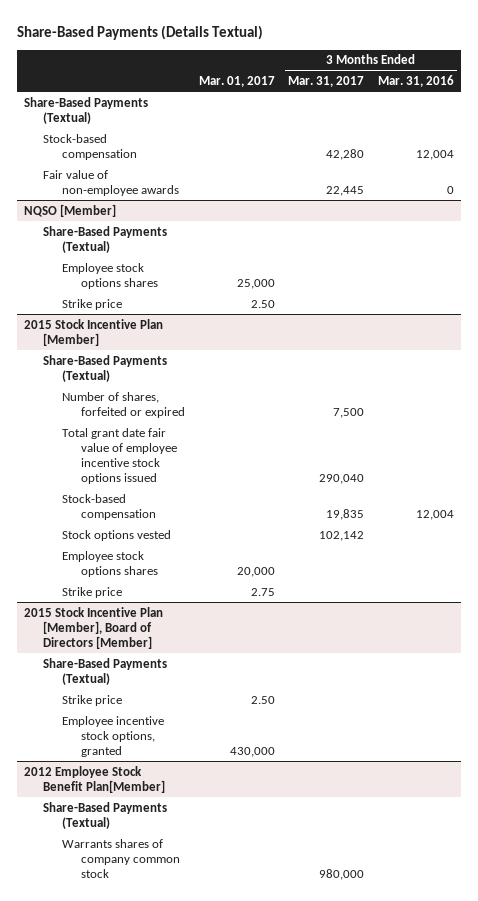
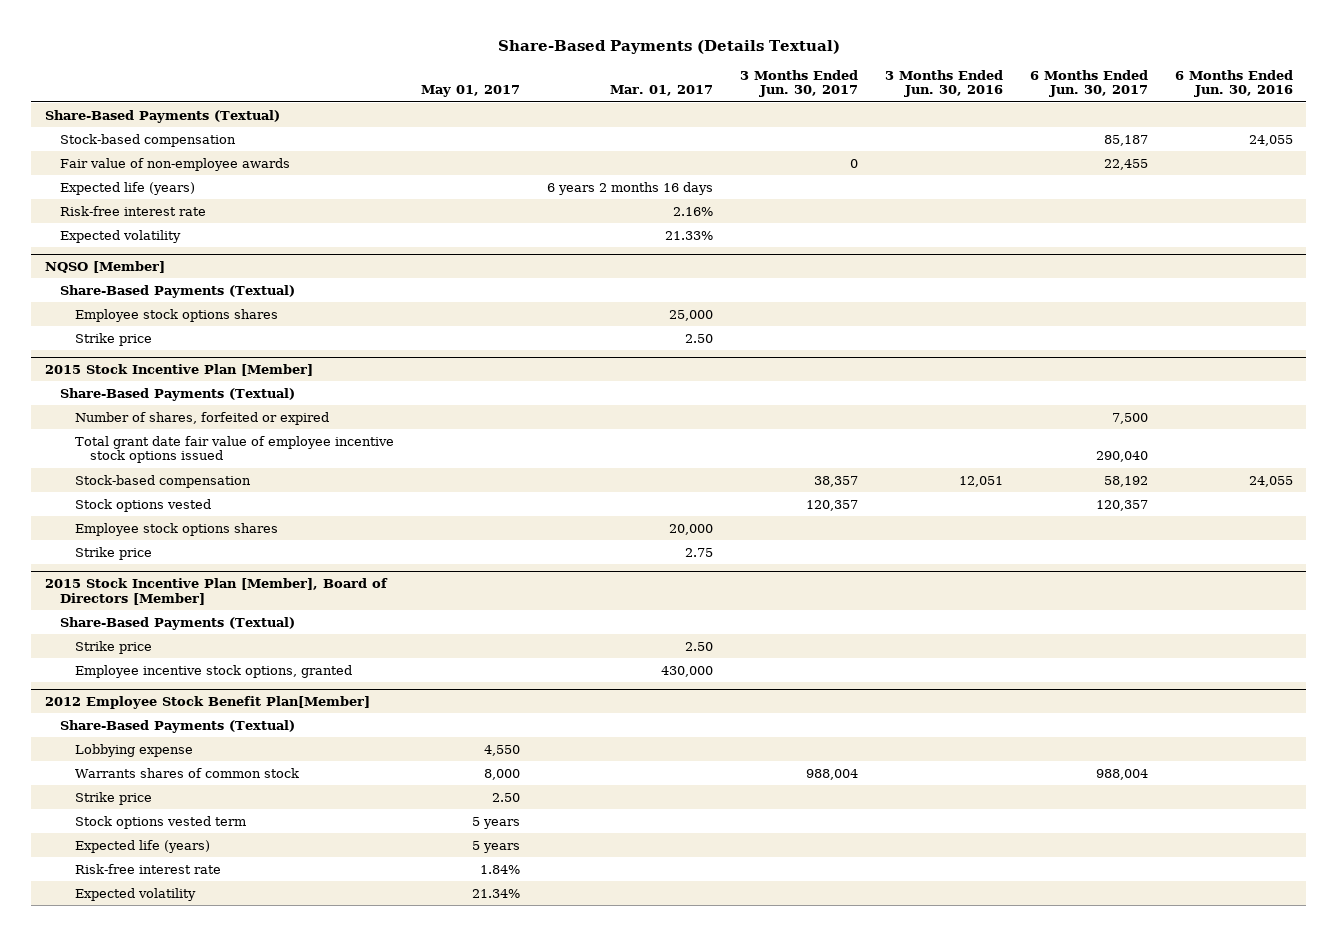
- | Mar. 01, 2017 | 3 Months Ended Mar. 31, 2017 | 3 Months Ended Mar. 31, 2016
+ | May 01, 2017 | Mar. 01, 2017 | 3 Months Ended Jun. 30, 2017 | 3 Months Ended Jun. 30, 2016 | 6 Months Ended Jun. 30, 2017 | 6 Months Ended Jun. 30, 2016
+ Expected life (years) | | 6 years 2 months 16 days | | | |
+ Risk-free interest rate | | 2.16% | | | |
+ Expected volatility | | 21.33% | | | |
@ 2012 Employee Stock Benefit Plan[Member]
- Warrants shares of company common stock | | 980,000 |
+ Lobbying expense | 4,550 | | | | |
+ Warrants shares of common stock | 8,000 | | 988,004 | | 988,004 |
+ Strike price | 2.50 | | | | |
+ Stock options vested term | 5 years | | | | |
+ Expected life (years) | 5 years | | | | |
+ Risk-free interest rate | 1.84% | | | | |
+ Expected volatility | 21.34% | | | | |

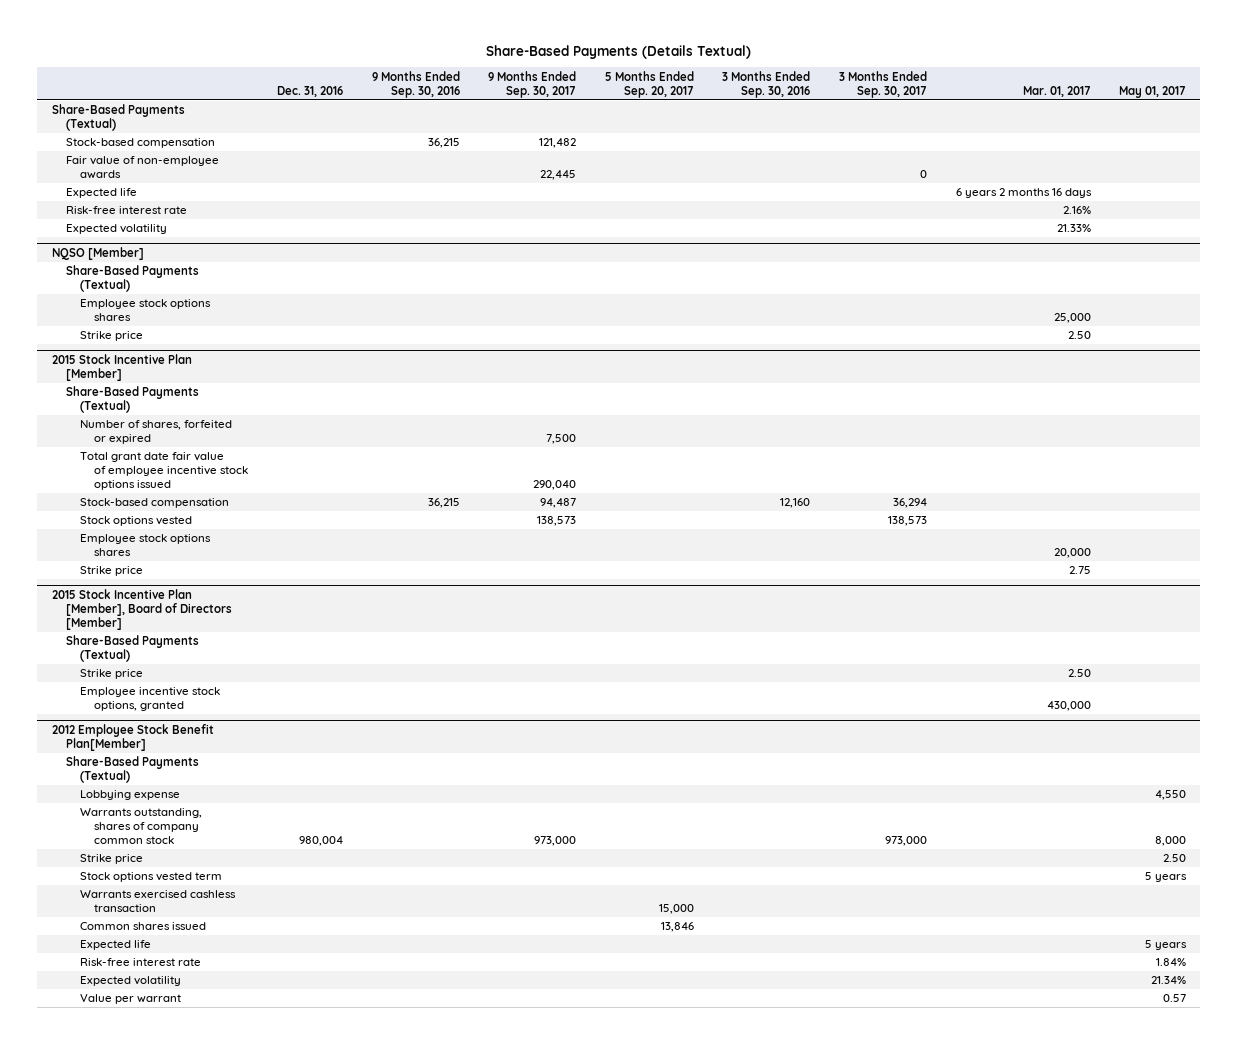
- | May 01, 2017 | Mar. 01, 2017 | 3 Months Ended Jun. 30, 2017 | 3 Months Ended Jun. 30, 2016 | 6 Months Ended Jun. 30, 2017 | 6 Months Ended Jun. 30, 2016
+ | Dec. 31, 2016 | 9 Months Ended Sep. 30, 2016 | 9 Months Ended Sep. 30, 2017 | 5 Months Ended Sep. 20, 2017 | 3 Months Ended Sep. 30, 2016 | 3 Months Ended Sep. 30, 2017 | Mar. 01, 2017 | May 01, 2017
- Expected life (years) | | 6 years 2 months 16 days | | | |
+ Expected life | | | | | | | 6 years 2 months 16 days |
@ 2012 Employee Stock Benefit Plan[Member]
- Warrants shares of common stock | 8,000 | | 988,004 | | 988,004 |
+ Warrants outstanding, shares of company common stock | 980,004 | | 973,000 | | | 973,000 | | 8,000
- Expected life (years) | 5 years | | | | |
+ Warrants exercised cashless transaction | | | | 15,000 | | | |
+ Common shares issued | | | | 13,846 | | | |
+ Expected life | | | | | | | | 5 years
+ Value per warrant | | | | | | | | 0.57

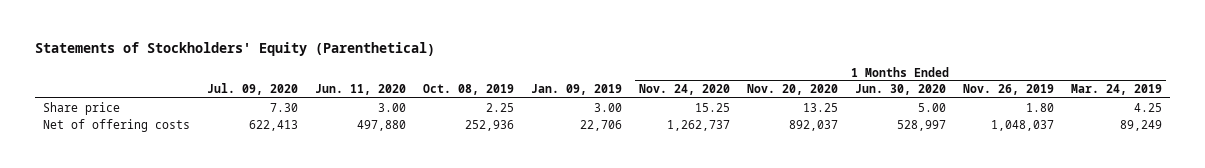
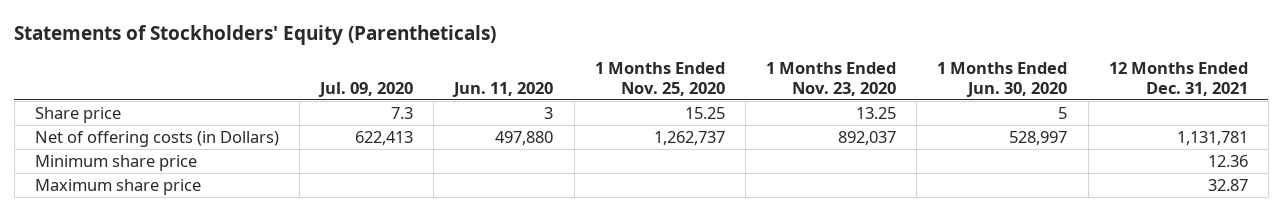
- Statements of Stockholders' Equity (Parenthetical)
+ Statements of Stockholders' Equity (Parentheticals)
- | Jul. 09, 2020 | Jun. 11, 2020 | Oct. 08, 2019 | Jan. 09, 2019 | 1 Months Ended Nov. 24, 2020 | 1 Months Ended Nov. 20, 2020 | 1 Months Ended Jun. 30, 2020 | 1 Months Ended Nov. 26, 2019 | 1 Months Ended Mar. 24, 2019
+ | Jul. 09, 2020 | Jun. 11, 2020 | 1 Months Ended Nov. 25, 2020 | 1 Months Ended Nov. 23, 2020 | 1 Months Ended Jun. 30, 2020 | 12 Months Ended Dec. 31, 2021
- Share price | 7.30 | 3.00 | 2.25 | 3.00 | 15.25 | 13.25 | 5.00 | 1.80 | 4.25
- Net of offering costs | 622,413 | 497,880 | 252,936 | 22,706 | 1,262,737 | 892,037 | 528,997 | 1,048,037 | 89,249
+ Share price | 7.3 | 3 | 15.25 | 13.25 | 5 |
+ Net of offering costs (in Dollars) | 622,413 | 497,880 | 1,262,737 | 892,037 | 528,997 | 1,131,781
+ Minimum share price | | | | | | 12.36
+ Maximum share price | | | | | | 32.87

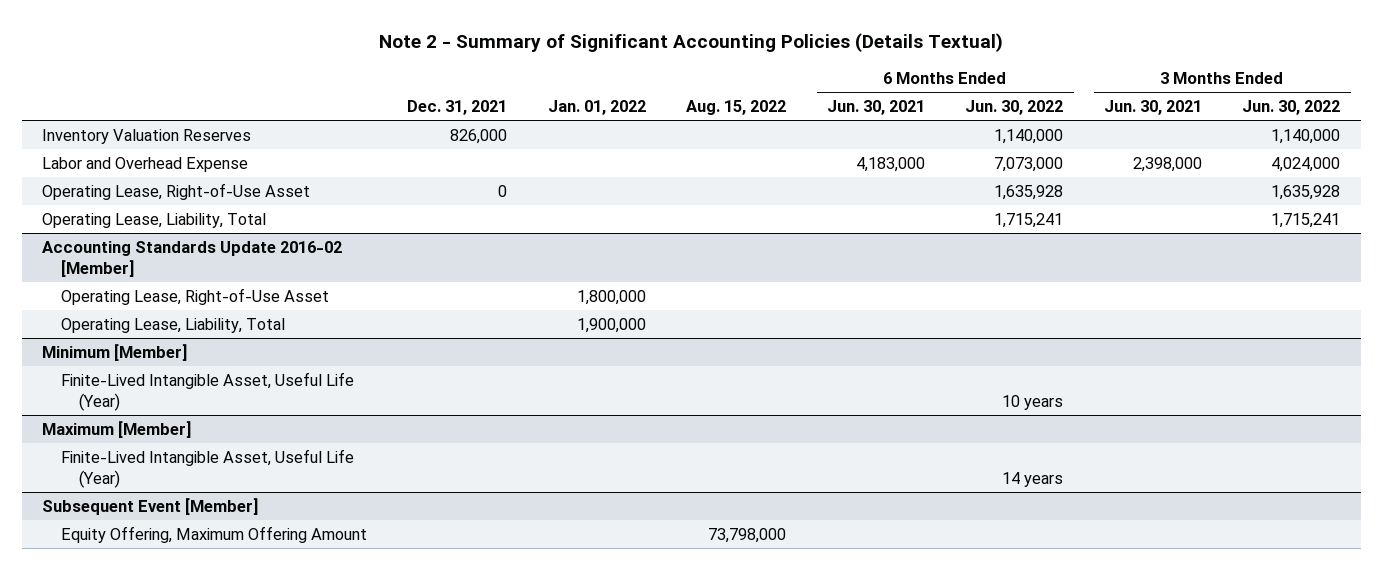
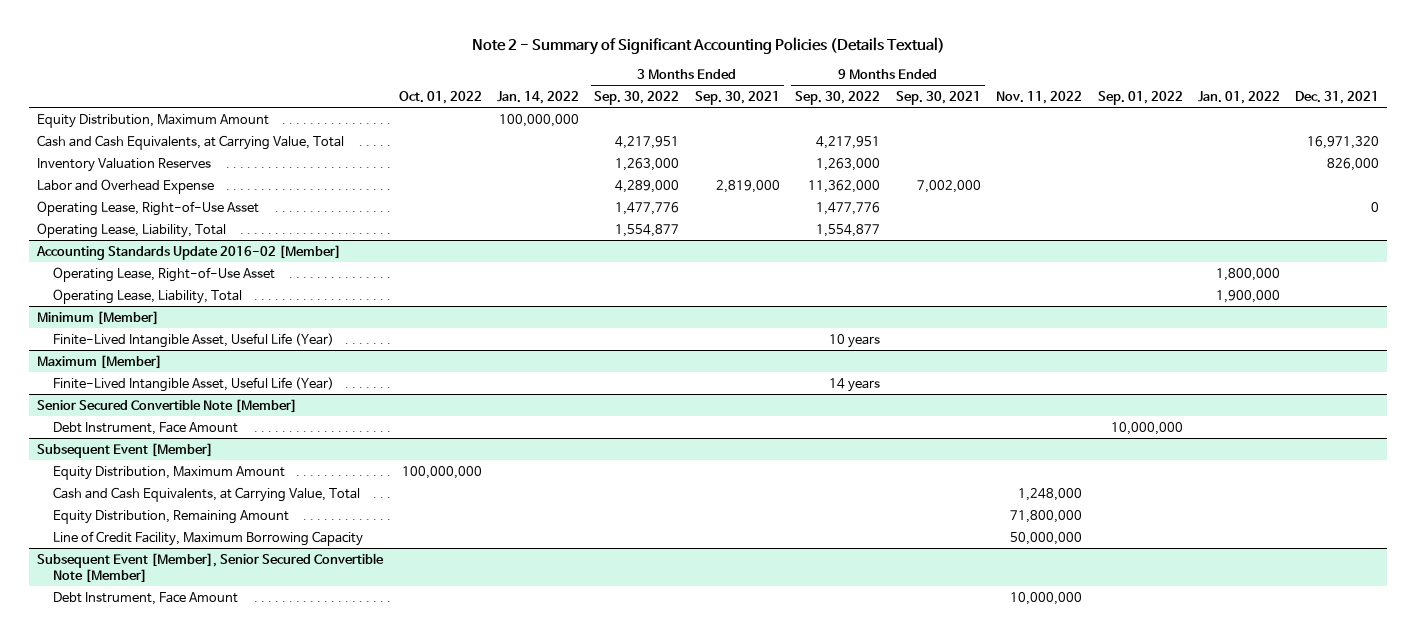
- | Dec. 31, 2021 | Jan. 01, 2022 | Aug. 15, 2022 | 6 Months Ended Jun. 30, 2021 | 6 Months Ended Jun. 30, 2022 | 3 Months Ended Jun. 30, 2021 | 3 Months Ended Jun. 30, 2022
+ | Oct. 01, 2022 | Jan. 14, 2022 | 3 Months Ended Sep. 30, 2022 | 3 Months Ended Sep. 30, 2021 | 9 Months Ended Sep. 30, 2022 | 9 Months Ended Sep. 30, 2021 | Nov. 11, 2022 | Sep. 01, 2022 | Jan. 01, 2022 | Dec. 31, 2021
+ Equity Distribution, Maximum Amount | | 100,000,000 | | | | | | | |
+ Cash and Cash Equivalents, at Carrying Value, Total | | | 4,217,951 | | 4,217,951 | | | | | 16,971,320
+ Senior Secured Convertible Note [Member]
+ Debt Instrument, Face Amount | | | | | | | | 10,000,000 | |
@ Subsequent Event [Member]
- Equity Offering, Maximum Offering Amount | | | 73,798,000 | | | |
+ Equity Distribution, Maximum Amount | 100,000,000 | | | | | | | | |
+ Cash and Cash Equivalents, at Carrying Value, Total | | | | | | | 1,248,000 | | |
+ Equity Distribution, Remaining Amount | | | | | | | 71,800,000 | | |
+ Line of Credit Facility, Maximum Borrowing Capacity | | | | | | | 50,000,000 | | |
+ Subsequent Event [Member], Senior Secured Convertible Note [Member]
+ Debt Instrument, Face Amount | | | | | | | 10,000,000 | | |

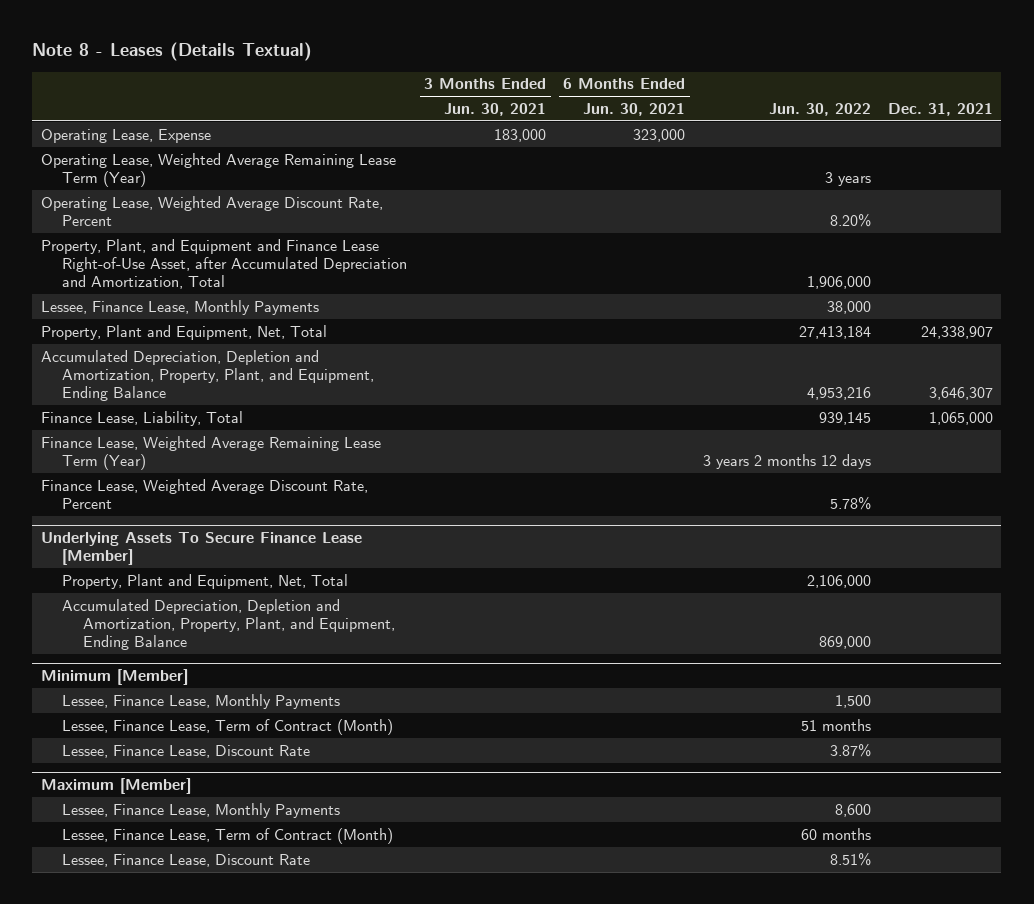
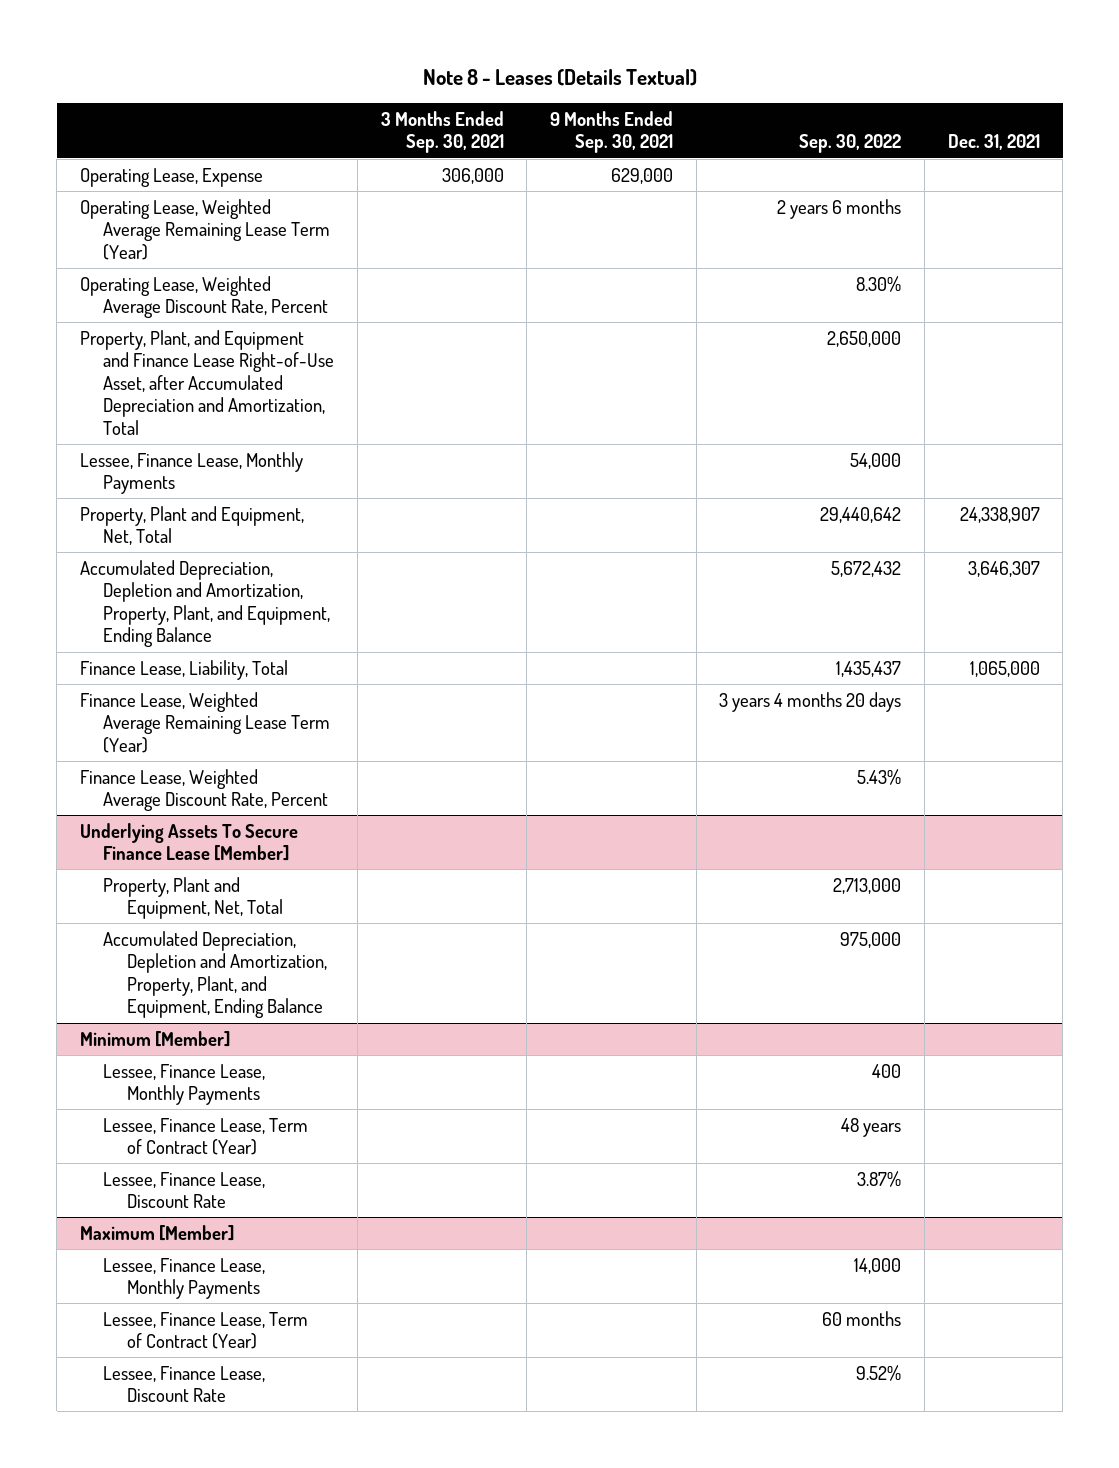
- | 3 Months Ended Jun. 30, 2021 | 6 Months Ended Jun. 30, 2021 | Jun. 30, 2022 | Dec. 31, 2021
+ | 3 Months Ended Sep. 30, 2021 | 9 Months Ended Sep. 30, 2021 | Sep. 30, 2022 | Dec. 31, 2021
@ Minimum [Member]
- Lessee, Finance Lease, Term of Contract (Month) | | | 51 months |
+ Lessee, Finance Lease, Term of Contract (Year) | | | 48 years |
@ Maximum [Member]
- Lessee, Finance Lease, Term of Contract (Month) | | | 60 months |
+ Lessee, Finance Lease, Term of Contract (Year) | | | 60 months |

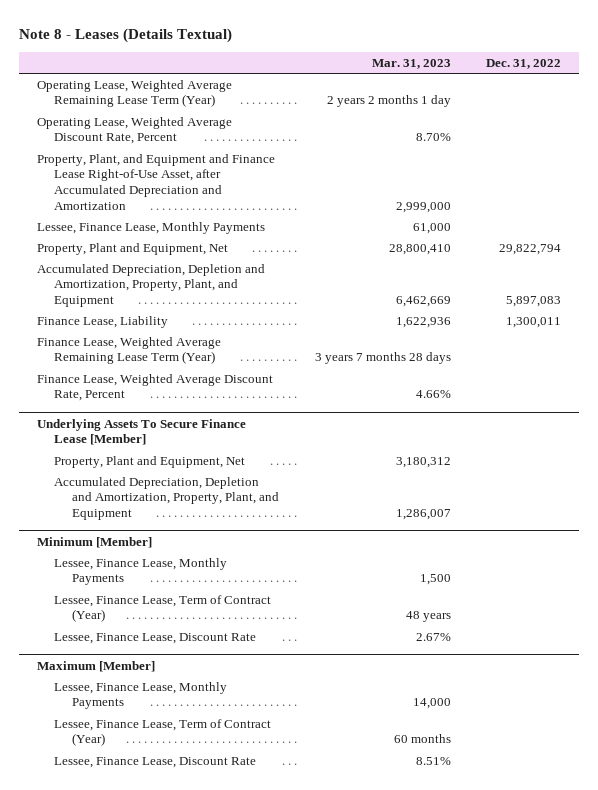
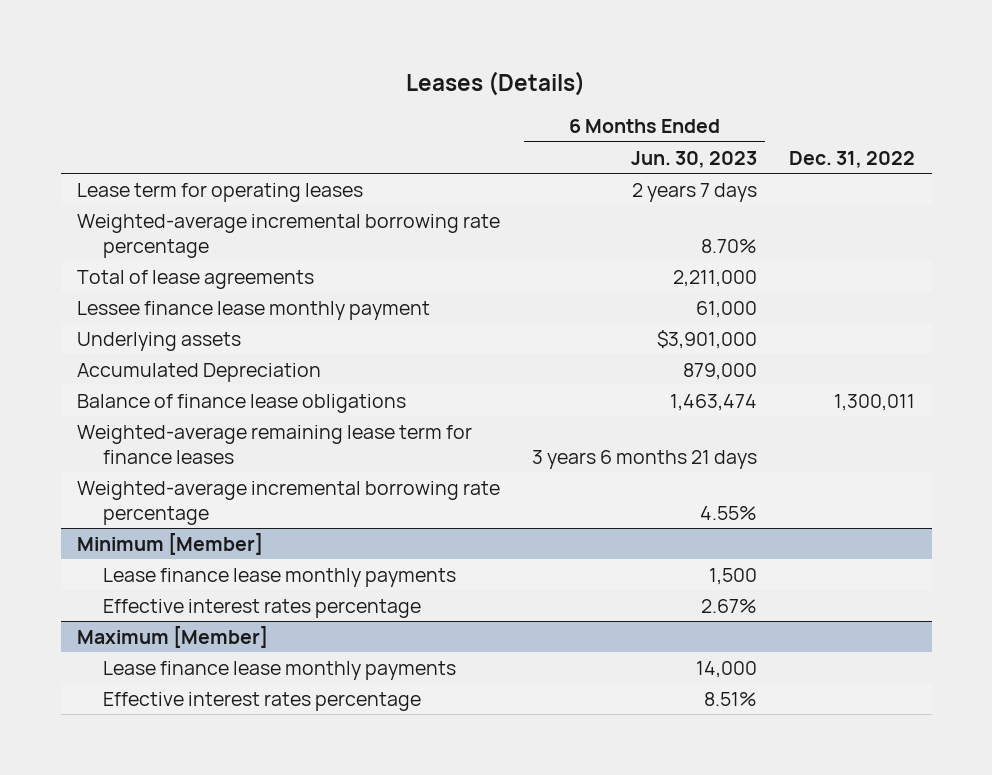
- Note 8 - Leases (Details Textual)
+ Leases (Details)
- | Mar. 31, 2023 | Dec. 31, 2022
+ | 6 Months Ended Jun. 30, 2023 | Dec. 31, 2022
- Operating Lease, Weighted Average Remaining Lease Term (Year) | 2 years 2 months 1 day |
- Operating Lease, Weighted Average Discount Rate, Percent | 8.70% |
- Property, Plant, and Equipment and Finance Lease Right-of-Use Asset, after Accumulated Depreciation and Amortization | 2,999,000 |
- Lessee, Finance Lease, Monthly Payments | 61,000 |
- Property, Plant and Equipment, Net | 28,800,410 | 29,822,794
- Accumulated Depreciation, Depletion and Amortization, Property, Plant, and Equipment | 6,462,669 | 5,897,083
- Finance Lease, Liability | 1,622,936 | 1,300,011
- Finance Lease, Weighted Average Remaining Lease Term (Year) | 3 years 7 months 28 days |
- Finance Lease, Weighted Average Discount Rate, Percent | 4.66% |
- Underlying Assets To Secure Finance Lease [Member]
- Property, Plant and Equipment, Net | 3,180,312 |
- Accumulated Depreciation, Depletion and Amortization, Property, Plant, and Equipment | 1,286,007 |
+ Lease term for operating leases | 2 years 7 days |
+ Weighted-average incremental borrowing rate percentage | 8.70% |
+ Total of lease agreements | 2,211,000 |
+ Lessee finance lease monthly payment | 61,000 |
+ Underlying assets | $3,901,000 |
+ Accumulated Depreciation | 879,000 |
+ Balance of finance lease obligations | 1,463,474 | 1,300,011
+ Weighted-average remaining lease term for finance leases | 3 years 6 months 21 days |
+ Weighted-average incremental borrowing rate percentage | 4.55% |
@ Minimum [Member]
- Lessee, Finance Lease, Monthly Payments | 1,500 |
- Lessee, Finance Lease, Term of Contract (Year) | 48 years |
- Lessee, Finance Lease, Discount Rate | 2.67% |
+ Lease finance lease monthly payments | 1,500 |
+ Effective interest rates percentage | 2.67% |
@ Maximum [Member]
- Lessee, Finance Lease, Monthly Payments | 14,000 |
- Lessee, Finance Lease, Term of Contract (Year) | 60 months |
- Lessee, Finance Lease, Discount Rate | 8.51% |
+ Lease finance lease monthly payments | 14,000 |
+ Effective interest rates percentage | 8.51% |

